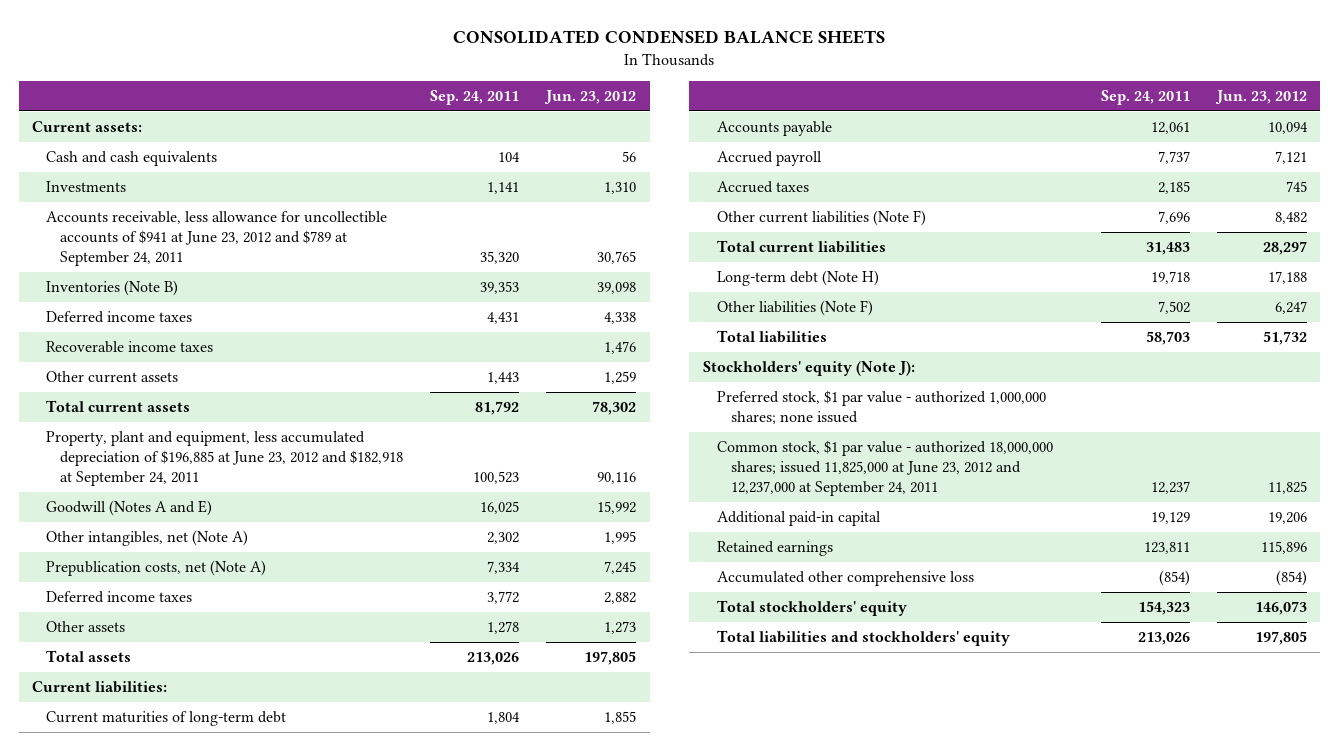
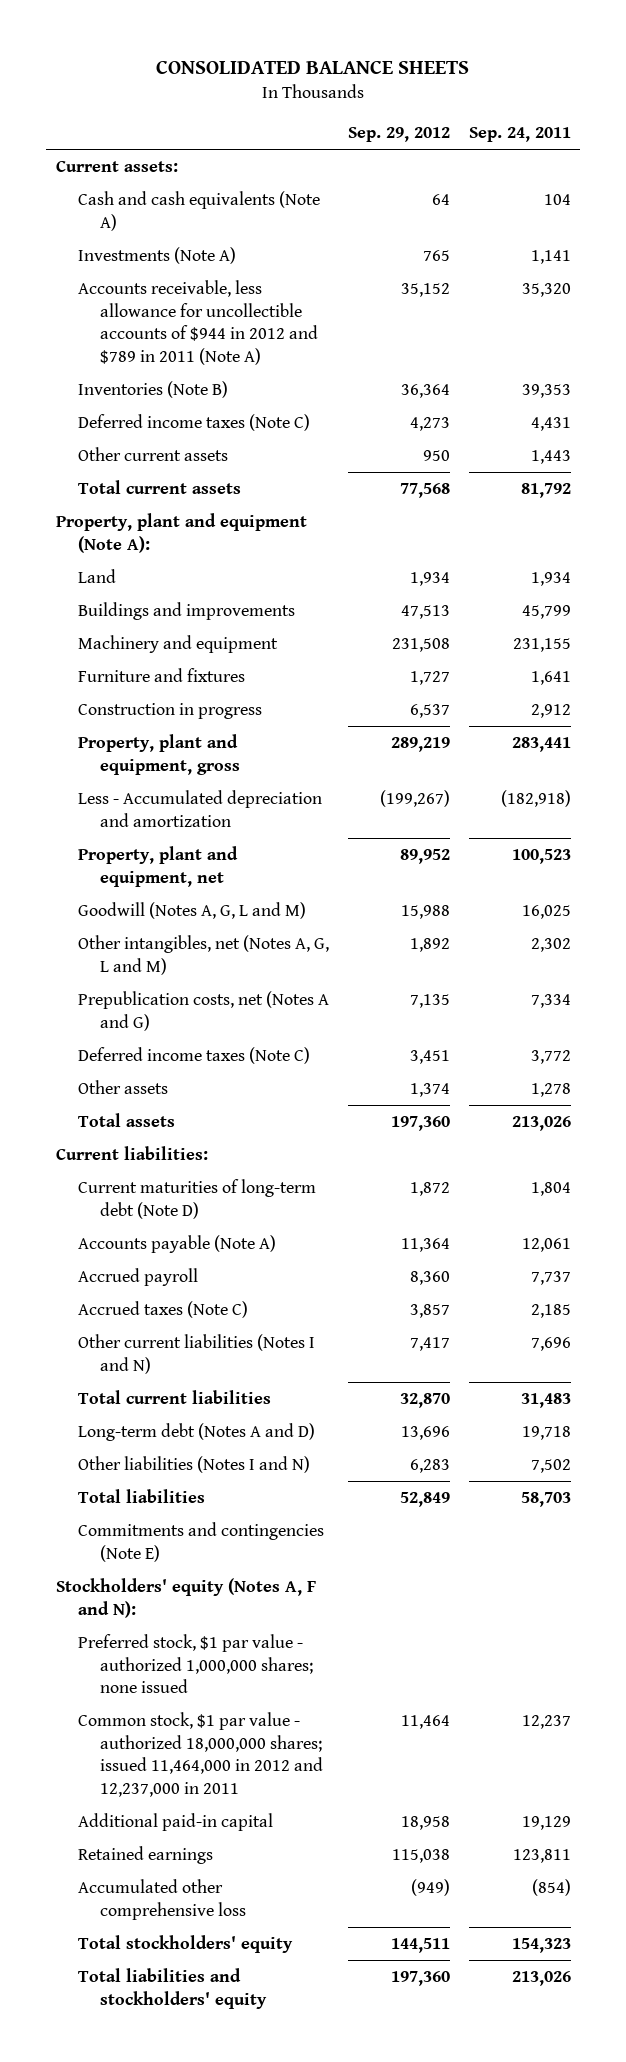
- CONSOLIDATED CONDENSED BALANCE SHEETS
+ CONSOLIDATED BALANCE SHEETS
- | Sep. 24, 2011 | Jun. 23, 2012
+ | Sep. 29, 2012 | Sep. 24, 2011
- Cash and cash equivalents | 104 | 56
- Investments | 1,141 | 1,310
- Accounts receivable, less allowance for uncollectible accounts of $941 at June 23, 2012 and $789 at September 24, 2011 | 35,320 | 30,765
+ Cash and cash equivalents (Note A) | 64 | 104
+ Investments (Note A) | 765 | 1,141
+ Accounts receivable, less allowance for uncollectible accounts of $944 in 2012 and $789 in 2011 (Note A) | 35,152 | 35,320
- Deferred income taxes | 4,431 | 4,338
- Recoverable income taxes | | 1,476
+ Deferred income taxes (Note C) | 4,273 | 4,431
- Property, plant and equipment, less accumulated depreciation of $196,885 at June 23, 2012 and $182,918 at September 24, 2011 | 100,523 | 90,116
- Goodwill (Notes A and E) | 16,025 | 15,992
- Other intangibles, net (Note A) | 2,302 | 1,995
- Prepublication costs, net (Note A) | 7,334 | 7,245
- Deferred income taxes | 3,772 | 2,882
+ Property, plant and equipment (Note A):
+ Land | 1,934 | 1,934
+ Buildings and improvements | 47,513 | 45,799
+ Machinery and equipment | 231,508 | 231,155
+ Furniture and fixtures | 1,727 | 1,641
+ Construction in progress | 6,537 | 2,912
+ Property, plant and equipment, gross | 289,219 | 283,441
+ Less - Accumulated depreciation and amortization | (199,267) | (182,918)
+ Property, plant and equipment, net | 89,952 | 100,523
+ Goodwill (Notes A, G, L and M) | 15,988 | 16,025
+ Other intangibles, net (Notes A, G, L and M) | 1,892 | 2,302
+ Prepublication costs, net (Notes A and G) | 7,135 | 7,334
+ Deferred income taxes (Note C) | 3,451 | 3,772
- Current maturities of long-term debt | 1,804 | 1,855
- Accounts payable | 12,061 | 10,094
+ Current maturities of long-term debt (Note D) | 1,872 | 1,804
+ Accounts payable (Note A) | 11,364 | 12,061
- Accrued taxes | 2,185 | 745
- Other current liabilities (Note F) | 7,696 | 8,482
+ Accrued taxes (Note C) | 3,857 | 2,185
+ Other current liabilities (Notes I and N) | 7,417 | 7,696
- Long-term debt (Note H) | 19,718 | 17,188
- Other liabilities (Note F) | 7,502 | 6,247
+ Long-term debt (Notes A and D) | 13,696 | 19,718
+ Other liabilities (Notes I and N) | 6,283 | 7,502
- Stockholders' equity (Note J):
+ Commitments and contingencies (Note E)
+ Stockholders' equity (Notes A, F and N):
- Common stock, $1 par value - authorized 18,000,000 shares; issued 11,825,000 at June 23, 2012 and 12,237,000 at September 24, 2011 | 12,237 | 11,825
+ Common stock, $1 par value - authorized 18,000,000 shares; issued 11,464,000 in 2012 and 12,237,000 in 2011 | 11,464 | 12,237

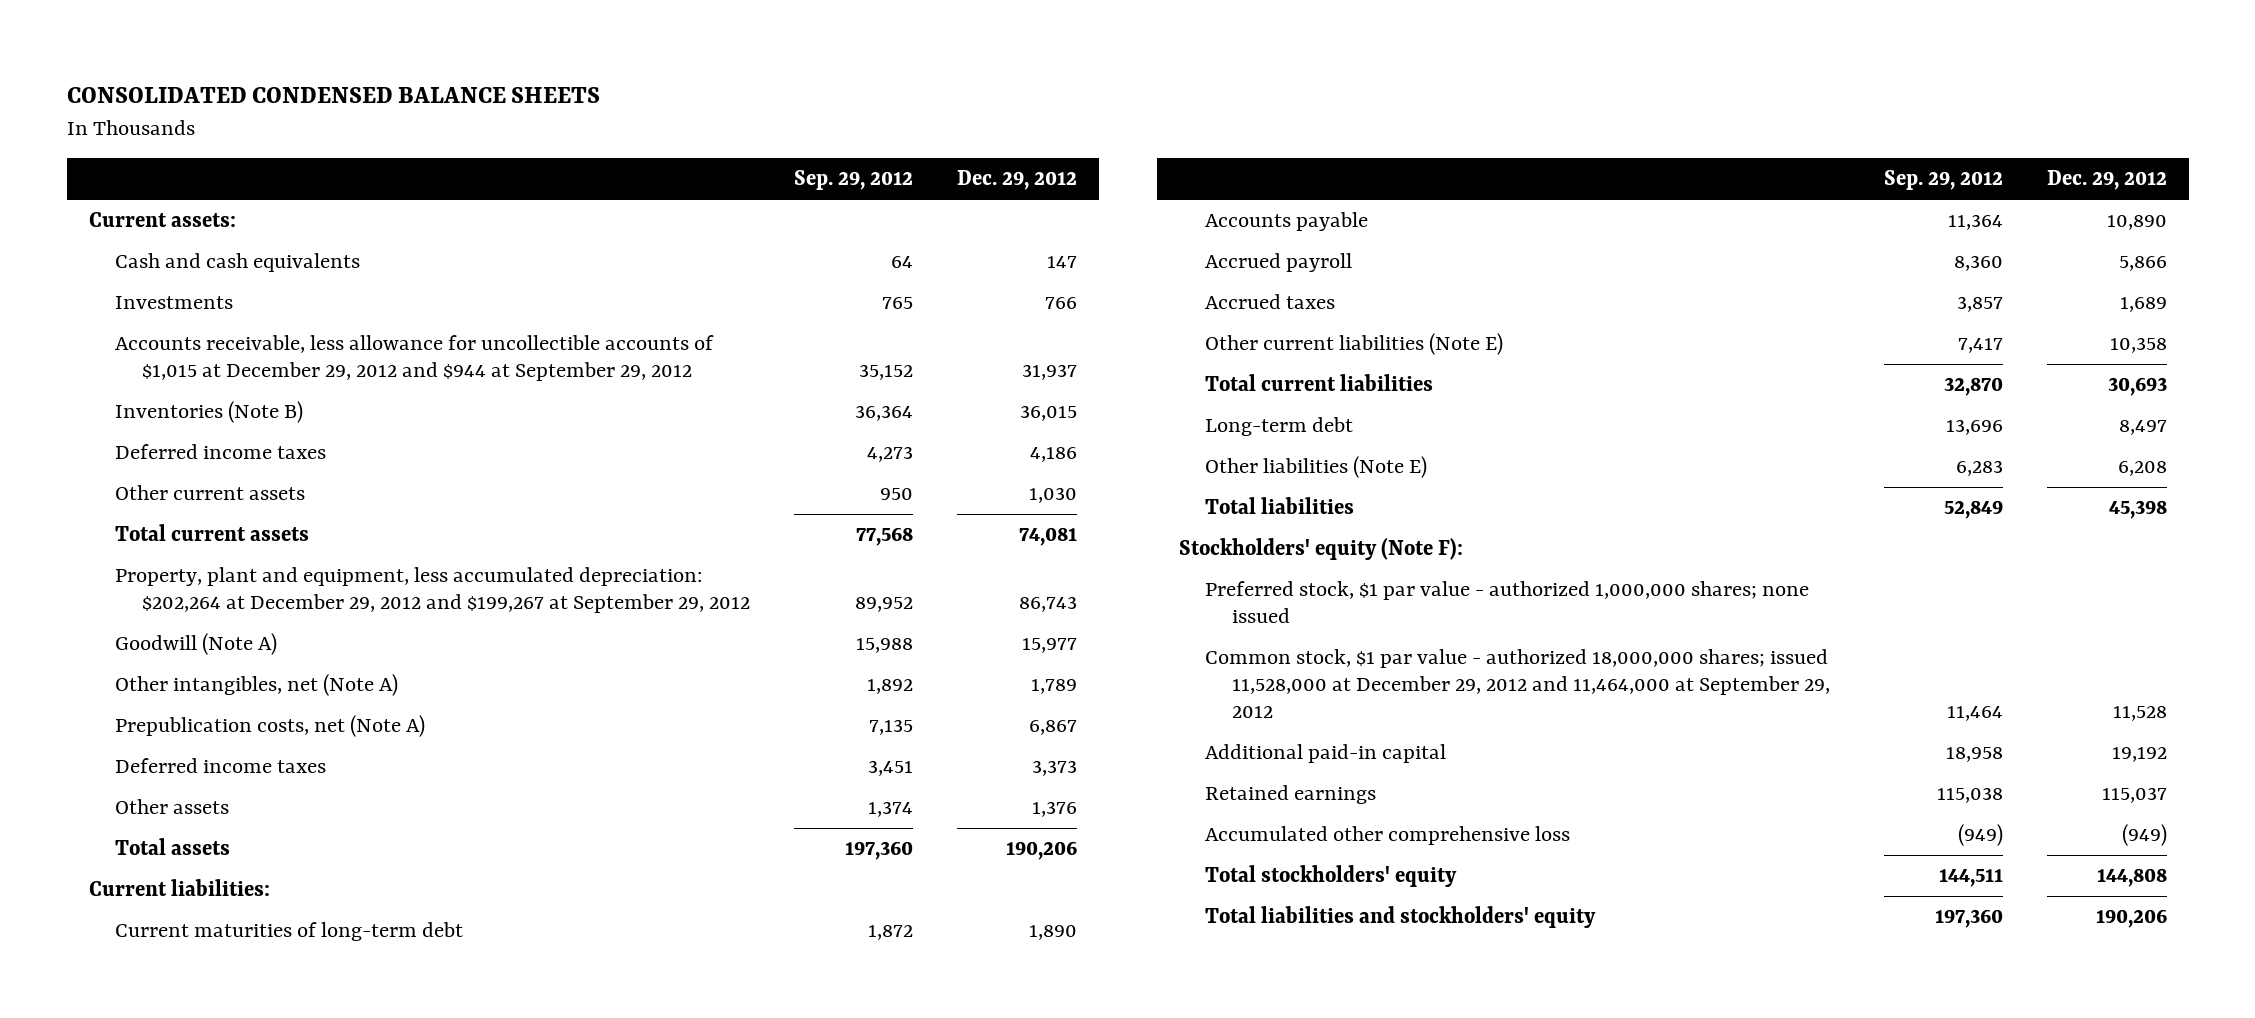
- CONSOLIDATED BALANCE SHEETS
+ CONSOLIDATED CONDENSED BALANCE SHEETS
- | Sep. 29, 2012 | Sep. 24, 2011
+ | Sep. 29, 2012 | Dec. 29, 2012
- Cash and cash equivalents (Note A) | 64 | 104
- Investments (Note A) | 765 | 1,141
- Accounts receivable, less allowance for uncollectible accounts of $944 in 2012 and $789 in 2011 (Note A) | 35,152 | 35,320
+ Cash and cash equivalents | 64 | 147
+ Investments | 765 | 766
+ Accounts receivable, less allowance for uncollectible accounts of $1,015 at December 29, 2012 and $944 at September 29, 2012 | 35,152 | 31,937
- Deferred income taxes (Note C) | 4,273 | 4,431
+ Deferred income taxes | 4,273 | 4,186
- Property, plant and equipment (Note A):
- Land | 1,934 | 1,934
- Buildings and improvements | 47,513 | 45,799
- Machinery and equipment | 231,508 | 231,155
- Furniture and fixtures | 1,727 | 1,641
- Construction in progress | 6,537 | 2,912
- Property, plant and equipment, gross | 289,219 | 283,441
- Less - Accumulated depreciation and amortization | (199,267) | (182,918)
- Property, plant and equipment, net | 89,952 | 100,523
- Goodwill (Notes A, G, L and M) | 15,988 | 16,025
- Other intangibles, net (Notes A, G, L and M) | 1,892 | 2,302
- Prepublication costs, net (Notes A and G) | 7,135 | 7,334
- Deferred income taxes (Note C) | 3,451 | 3,772
+ Property, plant and equipment, less accumulated depreciation: $202,264 at December 29, 2012 and $199,267 at September 29, 2012 | 89,952 | 86,743
+ Goodwill (Note A) | 15,988 | 15,977
+ Other intangibles, net (Note A) | 1,892 | 1,789
+ Prepublication costs, net (Note A) | 7,135 | 6,867
+ Deferred income taxes | 3,451 | 3,373
- Current maturities of long-term debt (Note D) | 1,872 | 1,804
- Accounts payable (Note A) | 11,364 | 12,061
+ Current maturities of long-term debt | 1,872 | 1,890
+ Accounts payable | 11,364 | 10,890
- Accrued taxes (Note C) | 3,857 | 2,185
- Other current liabilities (Notes I and N) | 7,417 | 7,696
+ Accrued taxes | 3,857 | 1,689
+ Other current liabilities (Note E) | 7,417 | 10,358
- Long-term debt (Notes A and D) | 13,696 | 19,718
- Other liabilities (Notes I and N) | 6,283 | 7,502
+ Long-term debt | 13,696 | 8,497
+ Other liabilities (Note E) | 6,283 | 6,208
- Commitments and contingencies (Note E)
- Stockholders' equity (Notes A, F and N):
+ Stockholders' equity (Note F):
- Common stock, $1 par value - authorized 18,000,000 shares; issued 11,464,000 in 2012 and 12,237,000 in 2011 | 11,464 | 12,237
+ Common stock, $1 par value - authorized 18,000,000 shares; issued 11,528,000 at December 29, 2012 and 11,464,000 at September 29, 2012 | 11,464 | 11,528

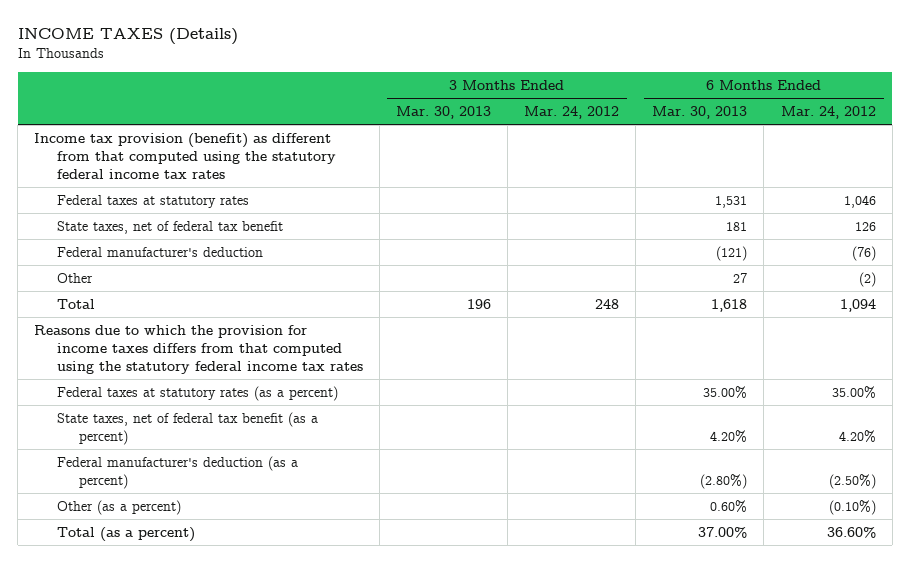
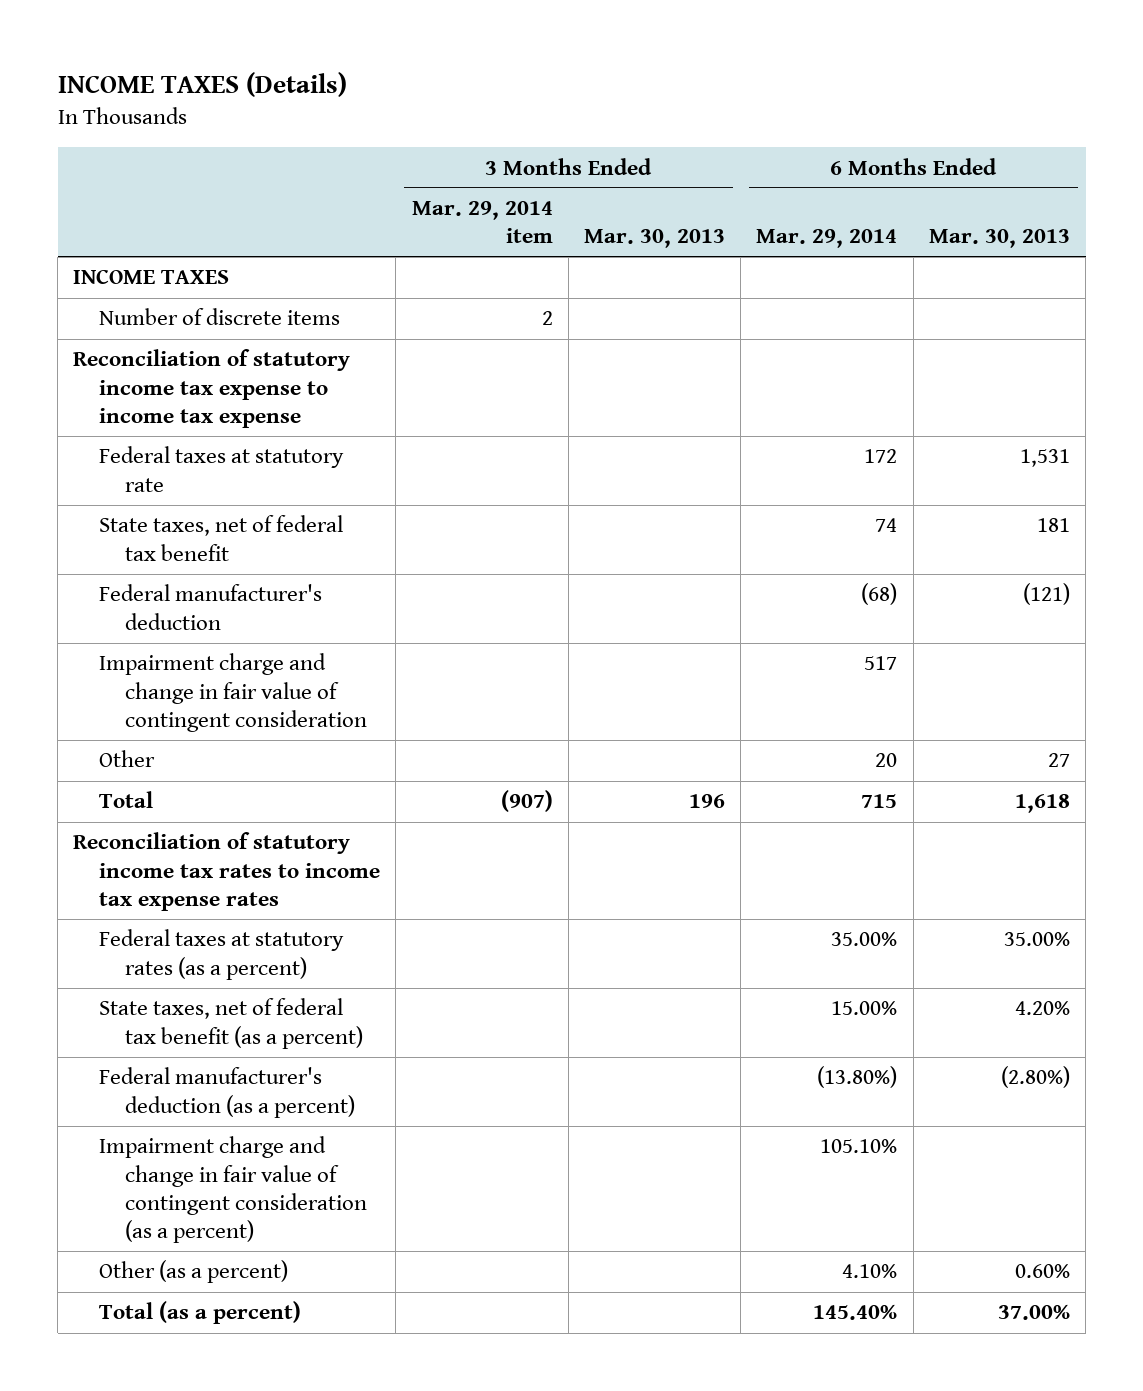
- | 3 Months Ended Mar. 30, 2013 | 3 Months Ended Mar. 24, 2012 | 6 Months Ended Mar. 30, 2013 | 6 Months Ended Mar. 24, 2012
+ | 3 Months Ended Mar. 29, 2014 item | 3 Months Ended Mar. 30, 2013 | 6 Months Ended Mar. 29, 2014 | 6 Months Ended Mar. 30, 2013
- Income tax provision (benefit) as different from that computed using the statutory federal income tax rates
- Federal taxes at statutory rates | | | 1,531 | 1,046
+ INCOME TAXES
+ Number of discrete items | 2 | | |
+ Reconciliation of statutory income tax expense to income tax expense
+ Federal taxes at statutory rate | | | 172 | 1,531
+ Impairment charge and change in fair value of contingent consideration | | | 517 |
- Reasons due to which the provision for income taxes differs from that computed using the statutory federal income tax rates
+ Reconciliation of statutory income tax rates to income tax expense rates
+ Impairment charge and change in fair value of contingent consideration (as a percent) | | | 105.10% |

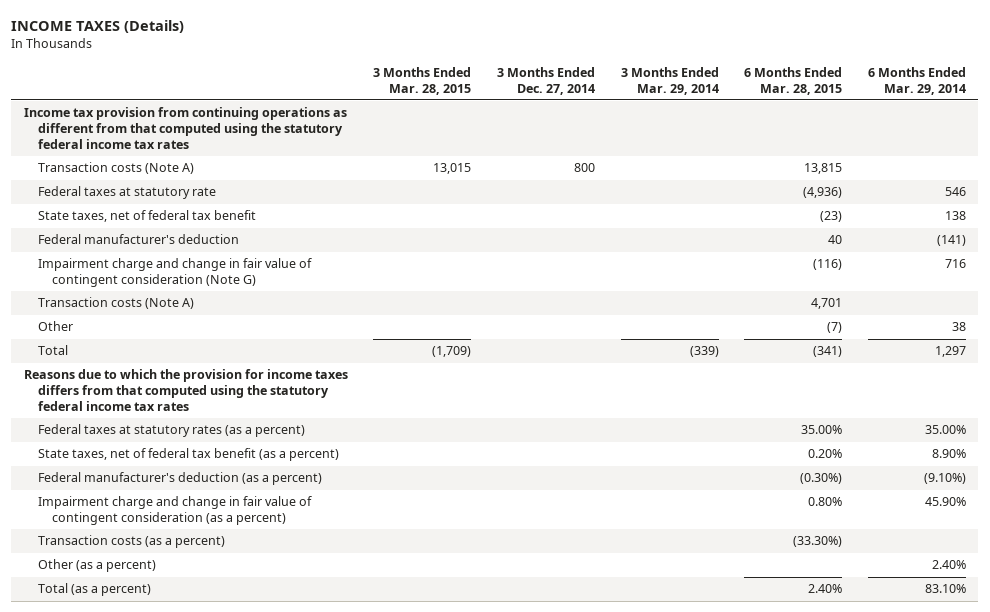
- | 3 Months Ended Mar. 29, 2014 item | 3 Months Ended Mar. 30, 2013 | 6 Months Ended Mar. 29, 2014 | 6 Months Ended Mar. 30, 2013
+ | 3 Months Ended Mar. 28, 2015 | 3 Months Ended Dec. 27, 2014 | 3 Months Ended Mar. 29, 2014 | 6 Months Ended Mar. 28, 2015 | 6 Months Ended Mar. 29, 2014
- INCOME TAXES
- Number of discrete items | 2 | | |
- Reconciliation of statutory income tax expense to income tax expense
- Federal taxes at statutory rate | | | 172 | 1,531
- State taxes, net of federal tax benefit | | | 74 | 181
- Federal manufacturer's deduction | | | (68) | (121)
- Impairment charge and change in fair value of contingent consideration | | | 517 |
- Other | | | 20 | 27
- Total | (907) | 196 | 715 | 1,618
- Reconciliation of statutory income tax rates to income tax expense rates
+ Income tax provision from continuing operations as different from that computed using the statutory federal income tax rates
+ Transaction costs (Note A) | 13,015 | 800 | | 13,815 |
+ Federal taxes at statutory rate | | | | (4,936) | 546
+ State taxes, net of federal tax benefit | | | | (23) | 138
+ Federal manufacturer's deduction | | | | 40 | (141)
+ Impairment charge and change in fair value of contingent consideration (Note G) | | | | (116) | 716
+ Transaction costs (Note A) | | | | 4,701 |
+ Other | | | | (7) | 38
+ Total | (1,709) | | (339) | (341) | 1,297
+ Reasons due to which the provision for income taxes differs from that computed using the statutory federal income tax rates
- State taxes, net of federal tax benefit (as a percent) | | | 15.00% | 4.20%
- Federal manufacturer's deduction (as a percent) | | | (13.80%) | (2.80%)
- Impairment charge and change in fair value of contingent consideration (as a percent) | | | 105.10% |
- Other (as a percent) | | | 4.10% | 0.60%
- Total (as a percent) | | | 145.40% | 37.00%
+ State taxes, net of federal tax benefit (as a percent) | | | | 0.20% | 8.90%
+ Federal manufacturer's deduction (as a percent) | | | | (0.30%) | (9.10%)
+ Impairment charge and change in fair value of contingent consideration (as a percent) | | | | 0.80% | 45.90%
+ Transaction costs (as a percent) | | | | (33.30%) |
+ Other (as a percent) | | | | | 2.40%
+ Total (as a percent) | | | | 2.40% | 83.10%

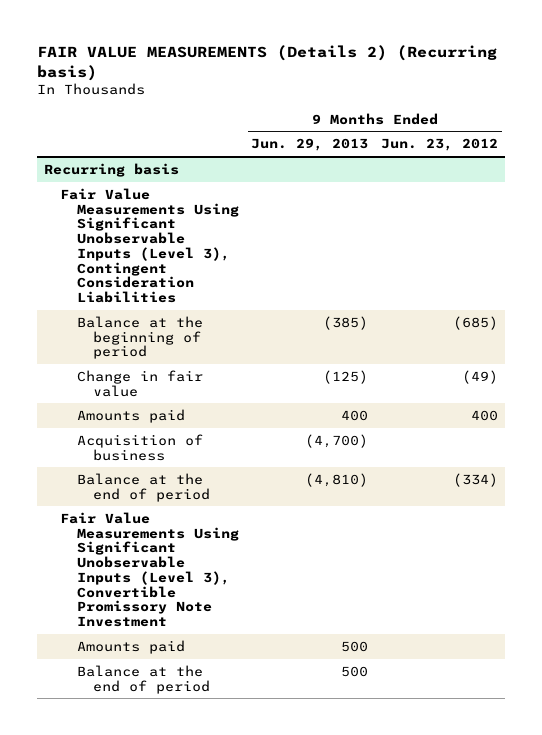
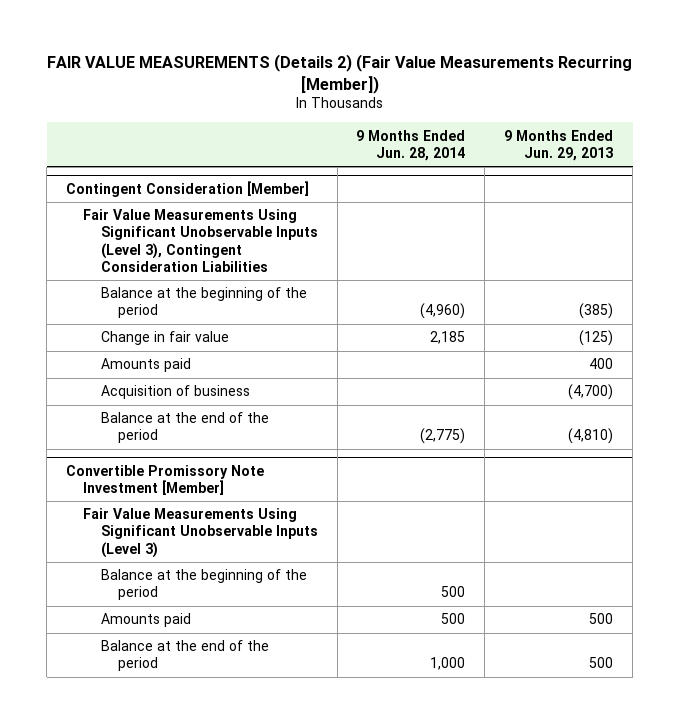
- FAIR VALUE MEASUREMENTS (Details 2) (Recurring basis)
+ FAIR VALUE MEASUREMENTS (Details 2) (Fair Value Measurements Recurring [Member])
- | 9 Months Ended Jun. 29, 2013 | 9 Months Ended Jun. 23, 2012
+ | 9 Months Ended Jun. 28, 2014 | 9 Months Ended Jun. 29, 2013
- Recurring basis
+ Contingent Consideration [Member]
- Balance at the beginning of period | (385) | (685)
+ Balance at the beginning of the period | (4,960) | (385)
- Balance at the end of period | (4,810) | (334)
- Fair Value Measurements Using Significant Unobservable Inputs (Level 3), Convertible Promissory Note Investment
+ Balance at the end of the period | (2,775) | (4,810)
+ Convertible Promissory Note Investment [Member]
+ Fair Value Measurements Using Significant Unobservable Inputs (Level 3)
+ Balance at the beginning of the period | 500 |
- Balance at the end of period | 500 |
+ Balance at the end of the period | 1,000 | 500

